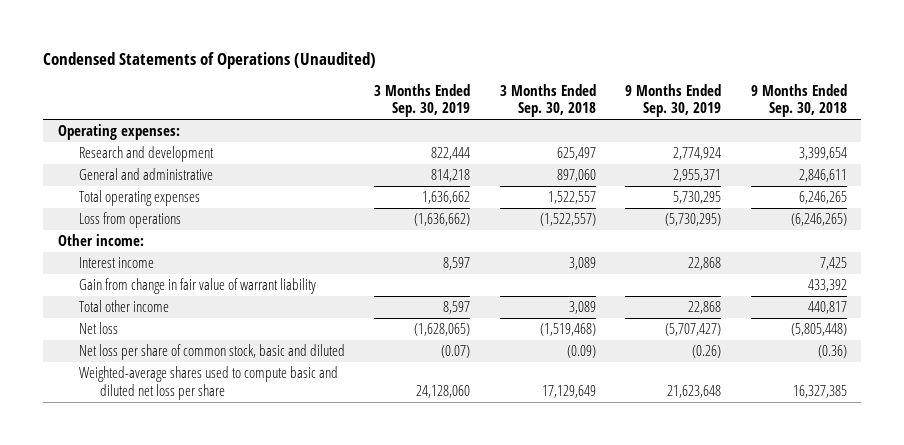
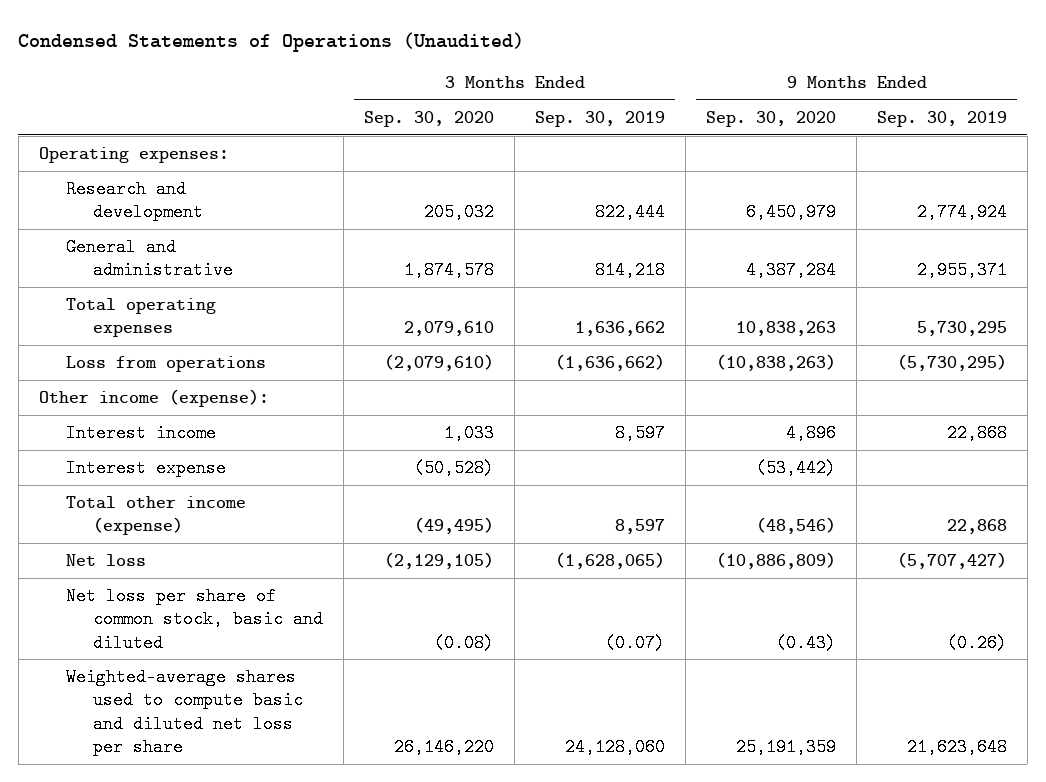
- | 3 Months Ended Sep. 30, 2019 | 3 Months Ended Sep. 30, 2018 | 9 Months Ended Sep. 30, 2019 | 9 Months Ended Sep. 30, 2018
+ | 3 Months Ended Sep. 30, 2020 | 3 Months Ended Sep. 30, 2019 | 9 Months Ended Sep. 30, 2020 | 9 Months Ended Sep. 30, 2019
- Other income:
+ Other income (expense):
- Gain from change in fair value of warrant liability | | | | 433,392
- Total other income | 8,597 | 3,089 | 22,868 | 440,817
+ Interest expense | (50,528) | | (53,442) |
+ Total other income (expense) | (49,495) | 8,597 | (48,546) | 22,868

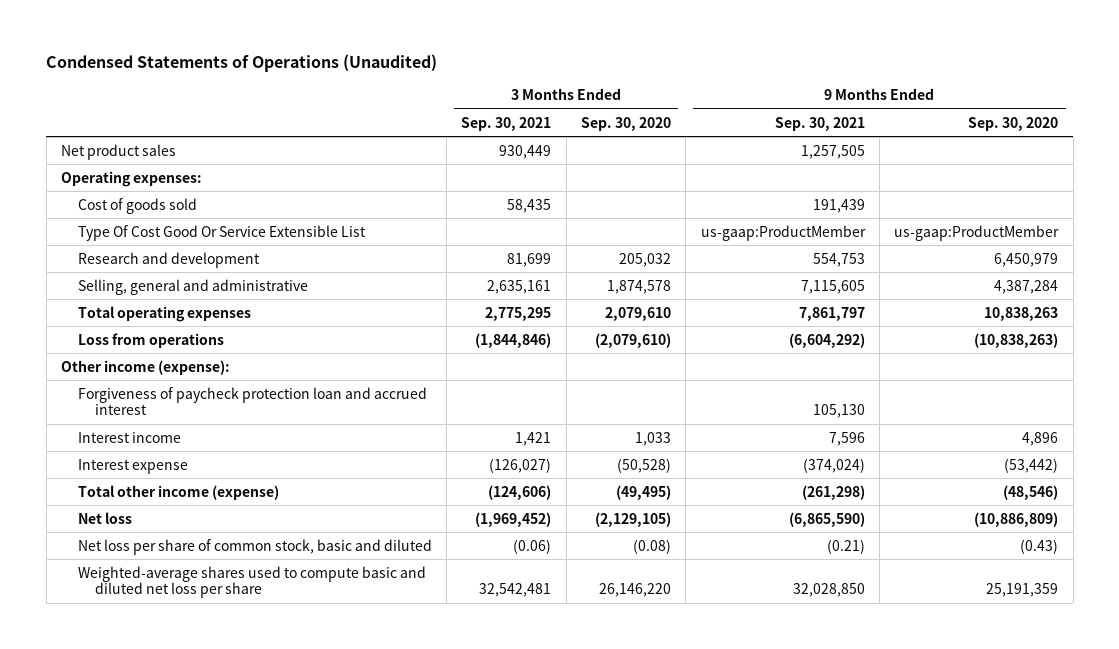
- | 3 Months Ended Sep. 30, 2020 | 3 Months Ended Sep. 30, 2019 | 9 Months Ended Sep. 30, 2020 | 9 Months Ended Sep. 30, 2019
+ | 3 Months Ended Sep. 30, 2021 | 3 Months Ended Sep. 30, 2020 | 9 Months Ended Sep. 30, 2021 | 9 Months Ended Sep. 30, 2020
+ Net product sales | 930,449 | | 1,257,505 |
+ Cost of goods sold | 58,435 | | 191,439 |
+ Type Of Cost Good Or Service Extensible List | | | us-gaap:ProductMember | us-gaap:ProductMember
- General and administrative | 1,874,578 | 814,218 | 4,387,284 | 2,955,371
+ Selling, general and administrative | 2,635,161 | 1,874,578 | 7,115,605 | 4,387,284
+ Forgiveness of paycheck protection loan and accrued interest | | | 105,130 |

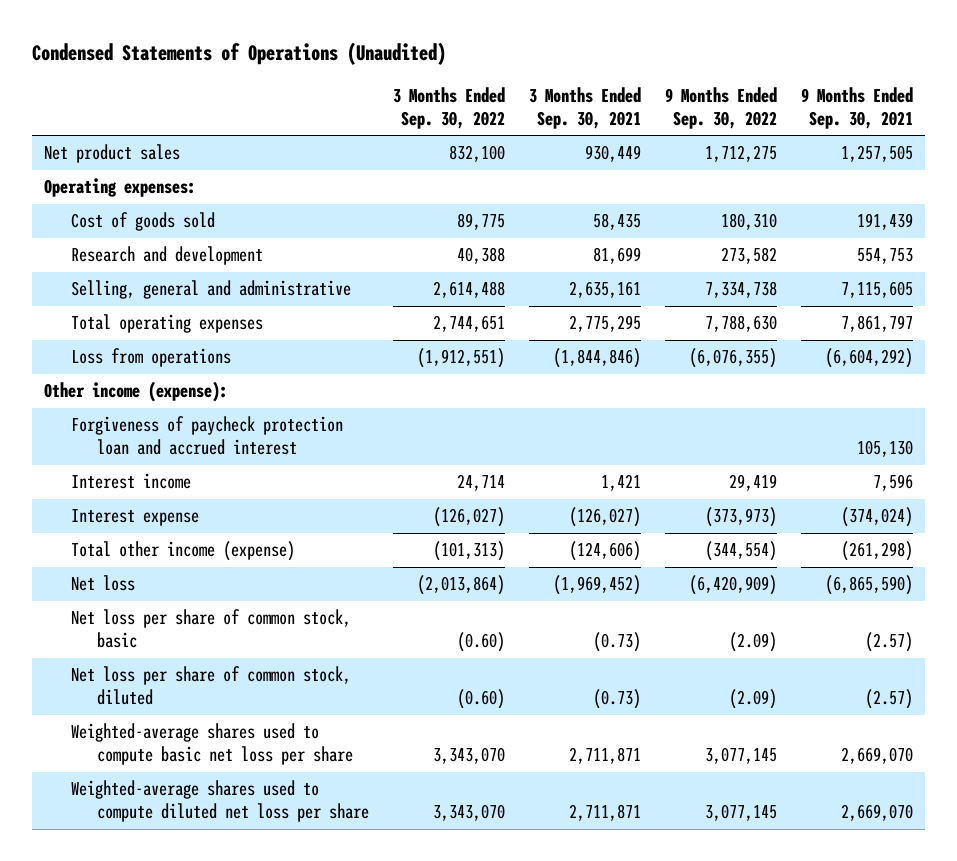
- | 3 Months Ended Sep. 30, 2021 | 3 Months Ended Sep. 30, 2020 | 9 Months Ended Sep. 30, 2021 | 9 Months Ended Sep. 30, 2020
+ | 3 Months Ended Sep. 30, 2022 | 3 Months Ended Sep. 30, 2021 | 9 Months Ended Sep. 30, 2022 | 9 Months Ended Sep. 30, 2021
- Type Of Cost Good Or Service Extensible List | | | us-gaap:ProductMember | us-gaap:ProductMember
- Net loss per share of common stock, basic and diluted | (0.06) | (0.08) | (0.21) | (0.43)
- Weighted-average shares used to compute basic and diluted net loss per share | 32,542,481 | 26,146,220 | 32,028,850 | 25,191,359
+ Net loss per share of common stock, basic | (0.60) | (0.73) | (2.09) | (2.57)
+ Net loss per share of common stock, diluted | (0.60) | (0.73) | (2.09) | (2.57)
+ Weighted-average shares used to compute basic net loss per share | 3,343,070 | 2,711,871 | 3,077,145 | 2,669,070
+ Weighted-average shares used to compute diluted net loss per share | 3,343,070 | 2,711,871 | 3,077,145 | 2,669,070

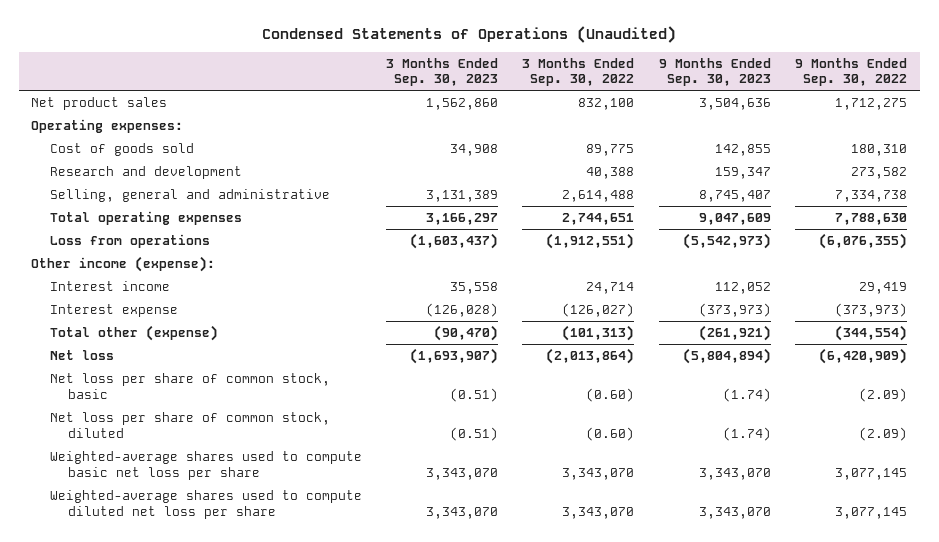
- | 3 Months Ended Sep. 30, 2022 | 3 Months Ended Sep. 30, 2021 | 9 Months Ended Sep. 30, 2022 | 9 Months Ended Sep. 30, 2021
+ | 3 Months Ended Sep. 30, 2023 | 3 Months Ended Sep. 30, 2022 | 9 Months Ended Sep. 30, 2023 | 9 Months Ended Sep. 30, 2022
- Forgiveness of paycheck protection loan and accrued interest | | | | 105,130
- Total other income (expense) | (101,313) | (124,606) | (344,554) | (261,298)
+ Total other (expense) | (90,470) | (101,313) | (261,921) | (344,554)

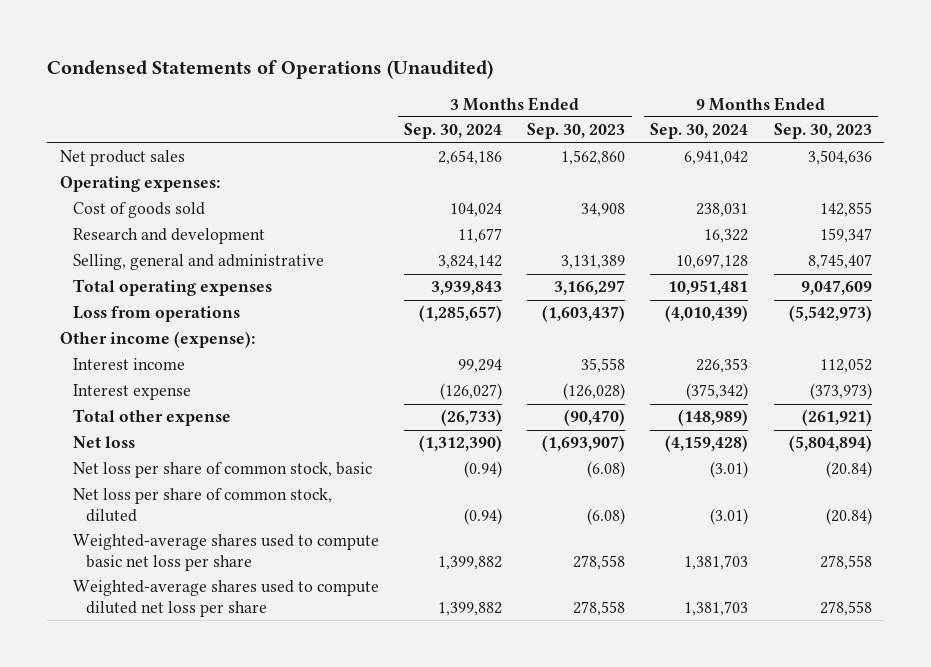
- | 3 Months Ended Sep. 30, 2023 | 3 Months Ended Sep. 30, 2022 | 9 Months Ended Sep. 30, 2023 | 9 Months Ended Sep. 30, 2022
+ | 3 Months Ended Sep. 30, 2024 | 3 Months Ended Sep. 30, 2023 | 9 Months Ended Sep. 30, 2024 | 9 Months Ended Sep. 30, 2023
- Total other (expense) | (90,470) | (101,313) | (261,921) | (344,554)
+ Total other expense | (26,733) | (90,470) | (148,989) | (261,921)
- Net loss per share of common stock, basic | (0.51) | (0.60) | (1.74) | (2.09)
- Net loss per share of common stock, diluted | (0.51) | (0.60) | (1.74) | (2.09)
- Weighted-average shares used to compute basic net loss per share | 3,343,070 | 3,343,070 | 3,343,070 | 3,077,145
- Weighted-average shares used to compute diluted net loss per share | 3,343,070 | 3,343,070 | 3,343,070 | 3,077,145
+ Net loss per share of common stock, basic | (0.94) | (6.08) | (3.01) | (20.84)
+ Net loss per share of common stock, diluted | (0.94) | (6.08) | (3.01) | (20.84)
+ Weighted-average shares used to compute basic net loss per share | 1,399,882 | 278,558 | 1,381,703 | 278,558
+ Weighted-average shares used to compute diluted net loss per share | 1,399,882 | 278,558 | 1,381,703 | 278,558

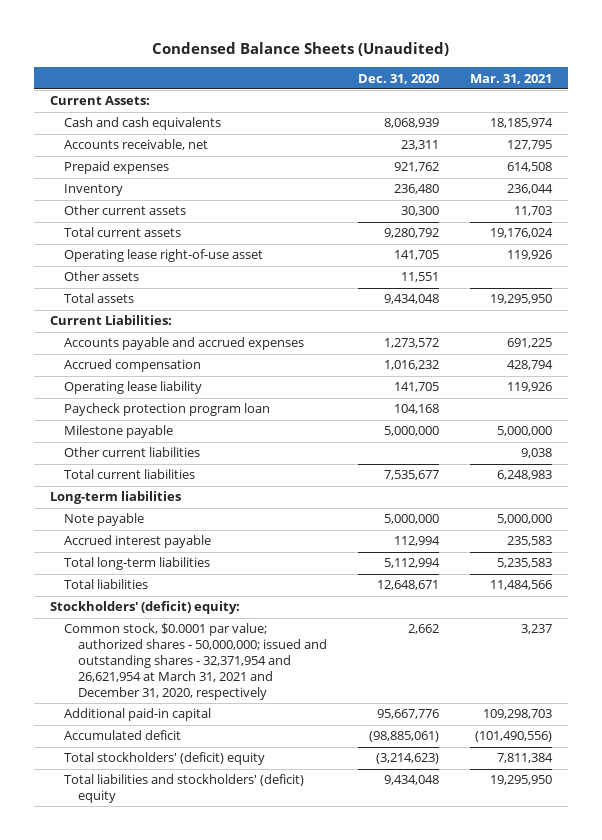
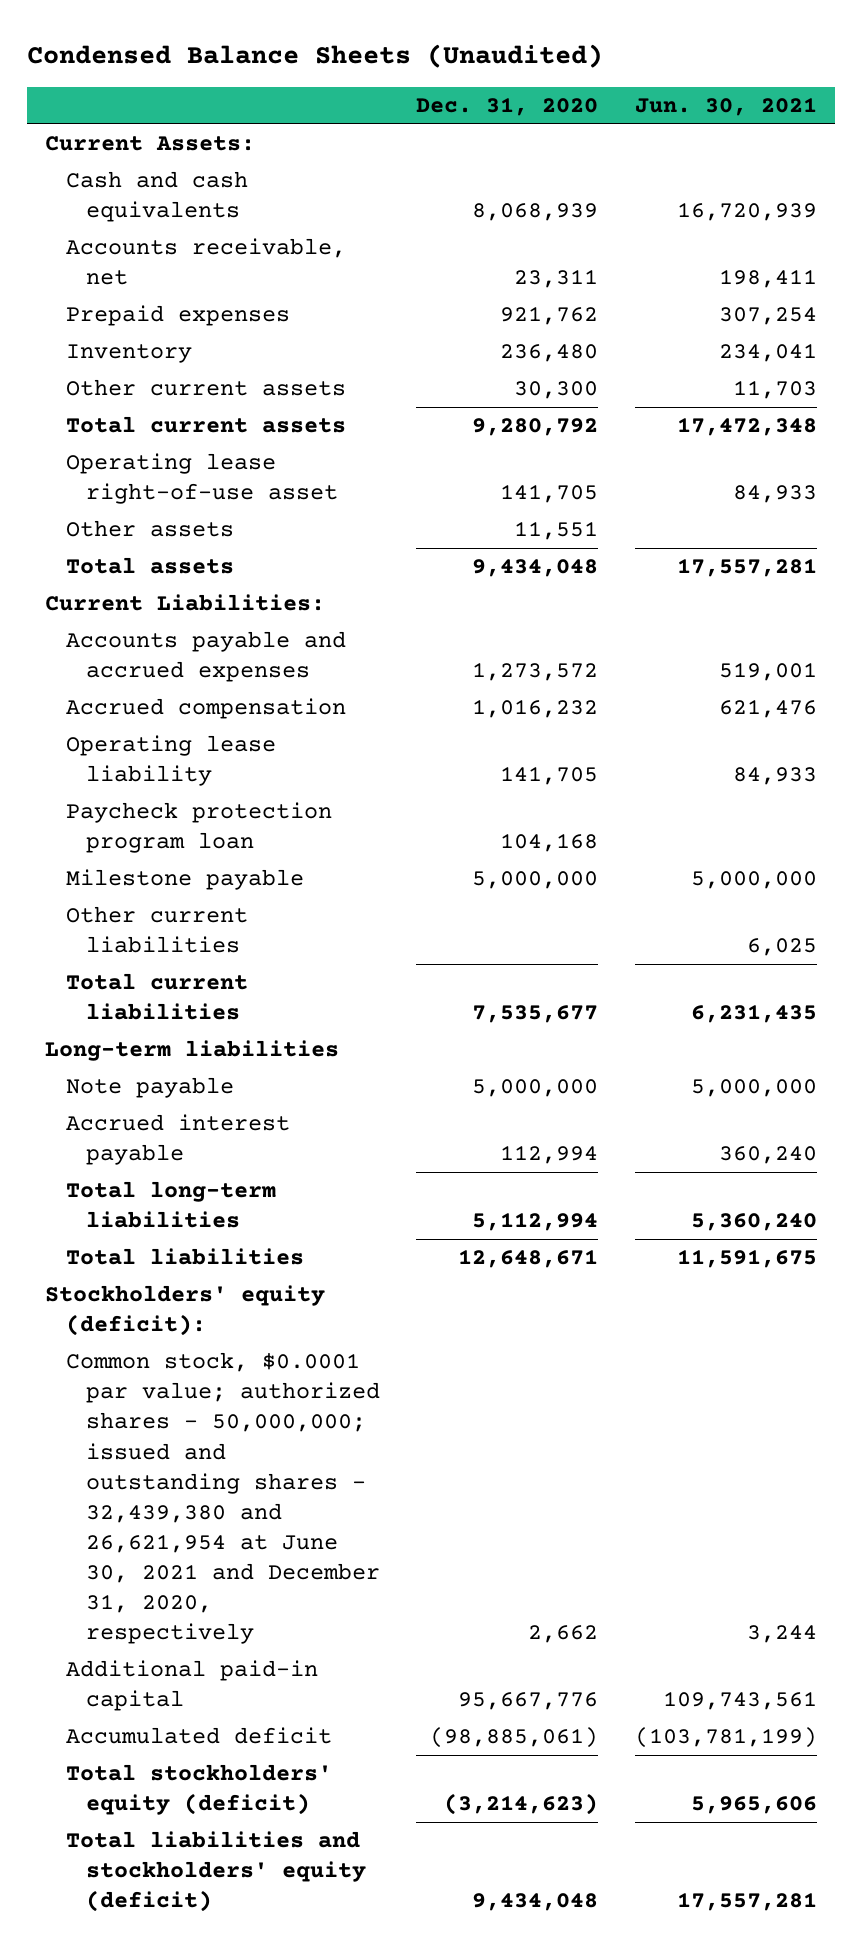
- | Dec. 31, 2020 | Mar. 31, 2021
+ | Dec. 31, 2020 | Jun. 30, 2021
- Stockholders' (deficit) equity:
- Common stock, $0.0001 par value; authorized shares - 50,000,000; issued and outstanding shares - 32,371,954 and 26,621,954 at March 31, 2021 and December 31, 2020, respectively | 2,662 | 3,237
+ Stockholders' equity (deficit):
+ Common stock, $0.0001 par value; authorized shares - 50,000,000; issued and outstanding shares - 32,439,380 and 26,621,954 at June 30, 2021 and December 31, 2020, respectively | 2,662 | 3,244
- Total stockholders' (deficit) equity | (3,214,623) | 7,811,384
- Total liabilities and stockholders' (deficit) equity | 9,434,048 | 19,295,950
+ Total stockholders' equity (deficit) | (3,214,623) | 5,965,606
+ Total liabilities and stockholders' equity (deficit) | 9,434,048 | 17,557,281

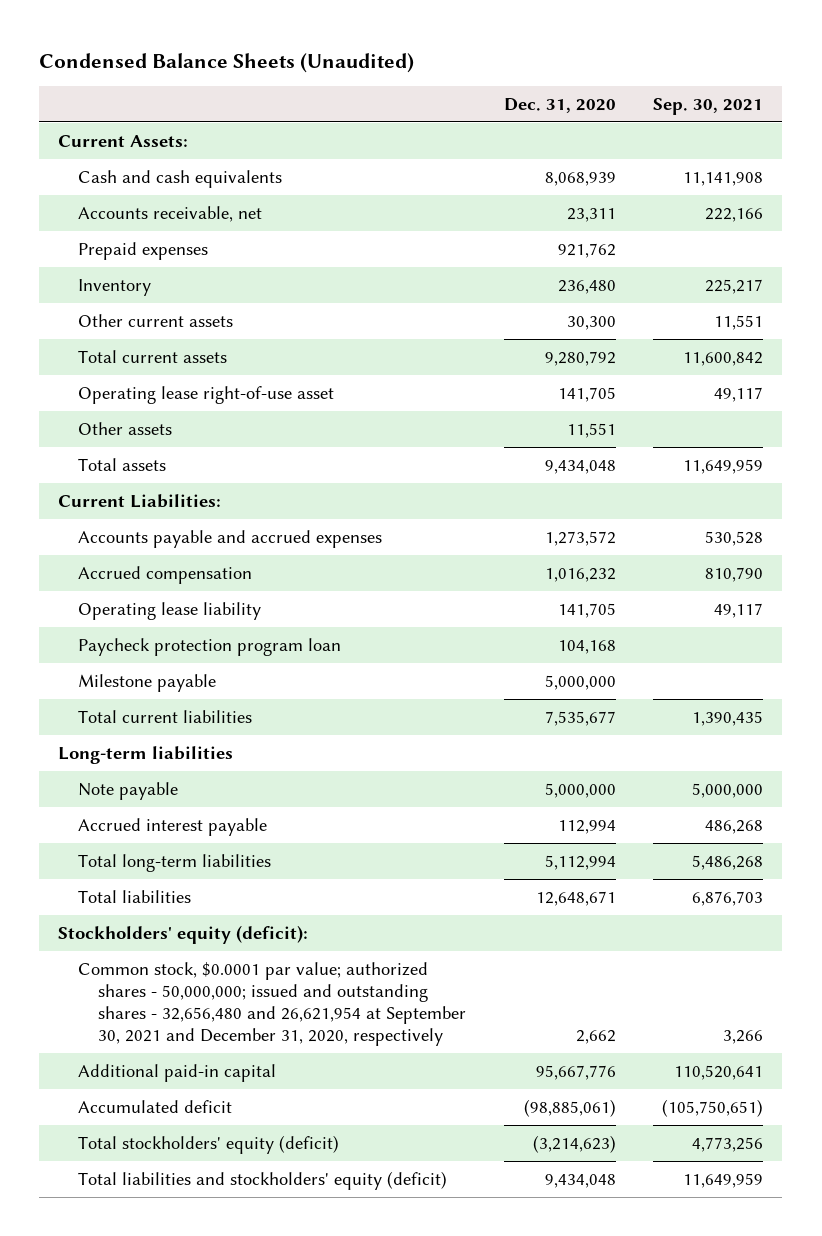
- | Dec. 31, 2020 | Jun. 30, 2021
+ | Dec. 31, 2020 | Sep. 30, 2021
- Other current liabilities | | 6,025
- Common stock, $0.0001 par value; authorized shares - 50,000,000; issued and outstanding shares - 32,439,380 and 26,621,954 at June 30, 2021 and December 31, 2020, respectively | 2,662 | 3,244
+ Common stock, $0.0001 par value; authorized shares - 50,000,000; issued and outstanding shares - 32,656,480 and 26,621,954 at September 30, 2021 and December 31, 2020, respectively | 2,662 | 3,266

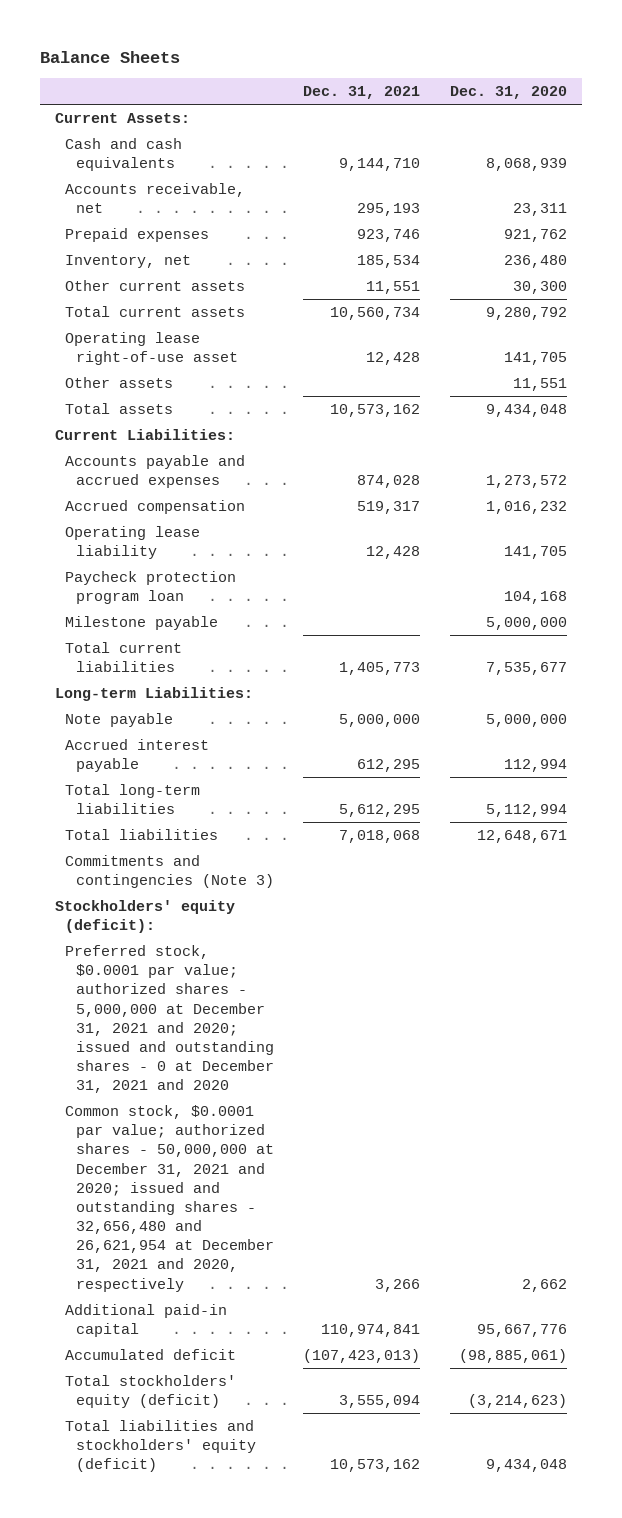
- Condensed Balance Sheets (Unaudited)
+ Balance Sheets
- | Dec. 31, 2020 | Sep. 30, 2021
+ | Dec. 31, 2021 | Dec. 31, 2020
- Inventory | 236,480 | 225,217
+ Inventory, net | 185,534 | 236,480
- Long-term liabilities
+ Long-term Liabilities:
+ Commitments and contingencies (Note 3)
- Common stock, $0.0001 par value; authorized shares - 50,000,000; issued and outstanding shares - 32,656,480 and 26,621,954 at September 30, 2021 and December 31, 2020, respectively | 2,662 | 3,266
+ Preferred stock, $0.0001 par value; authorized shares - 5,000,000 at December 31, 2021 and 2020; issued and outstanding shares - 0 at December 31, 2021 and 2020
+ Common stock, $0.0001 par value; authorized shares - 50,000,000 at December 31, 2021 and 2020; issued and outstanding shares - 32,656,480 and 26,621,954 at December 31, 2021 and 2020, respectively | 3,266 | 2,662

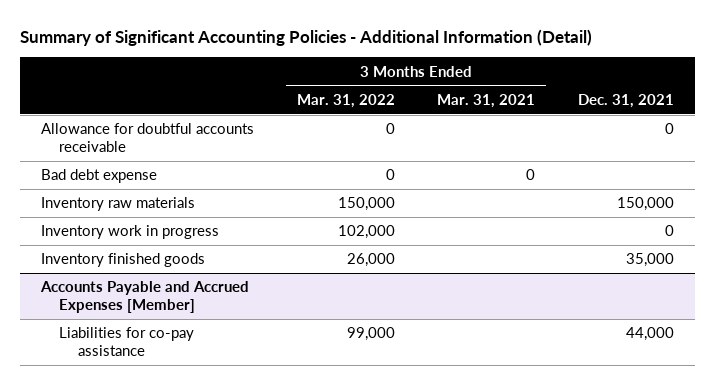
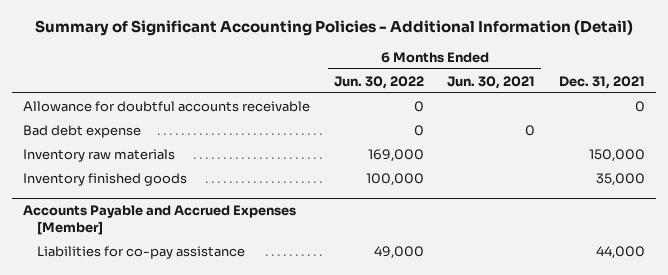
- | 3 Months Ended Mar. 31, 2022 | 3 Months Ended Mar. 31, 2021 | Dec. 31, 2021
+ | 6 Months Ended Jun. 30, 2022 | 6 Months Ended Jun. 30, 2021 | Dec. 31, 2021
- Inventory work in progress | 102,000 | | 0

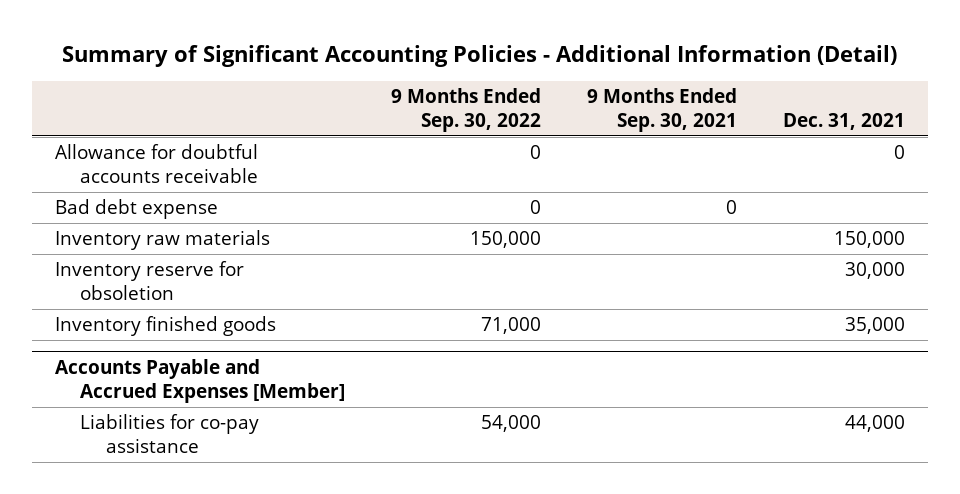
- | 6 Months Ended Jun. 30, 2022 | 6 Months Ended Jun. 30, 2021 | Dec. 31, 2021
+ | 9 Months Ended Sep. 30, 2022 | 9 Months Ended Sep. 30, 2021 | Dec. 31, 2021
+ Inventory reserve for obsoletion | | | 30,000

